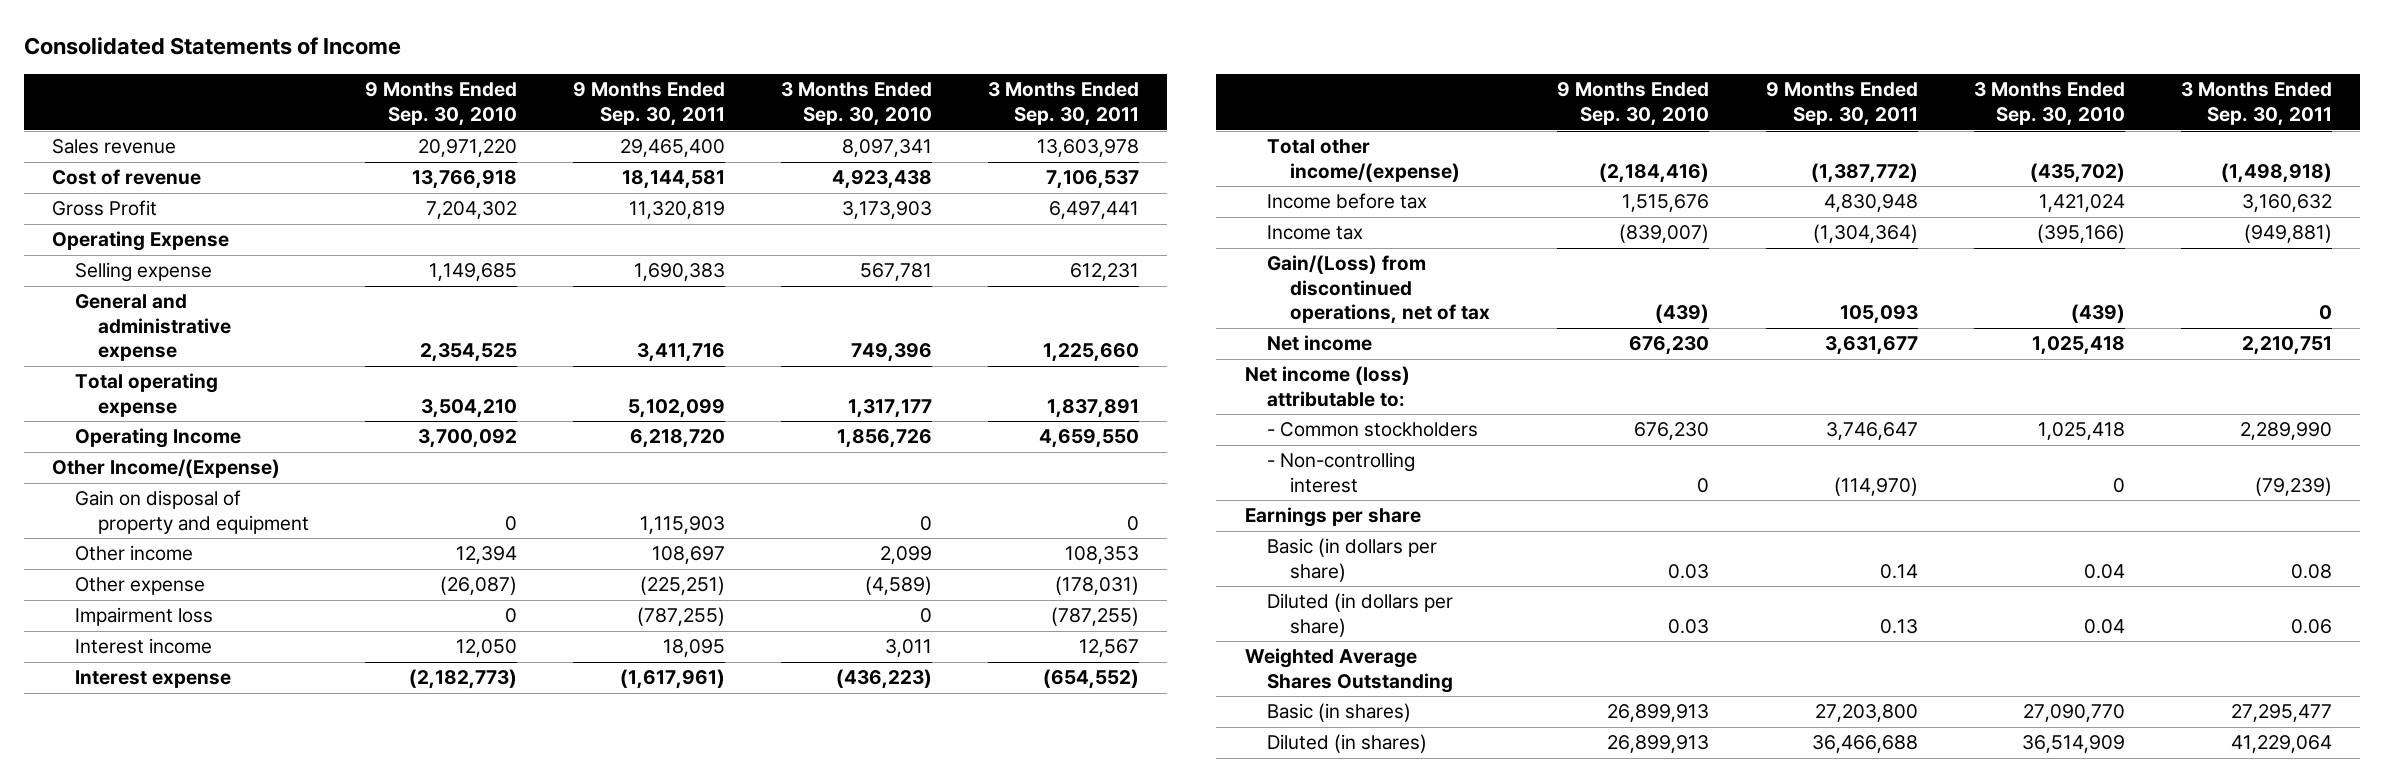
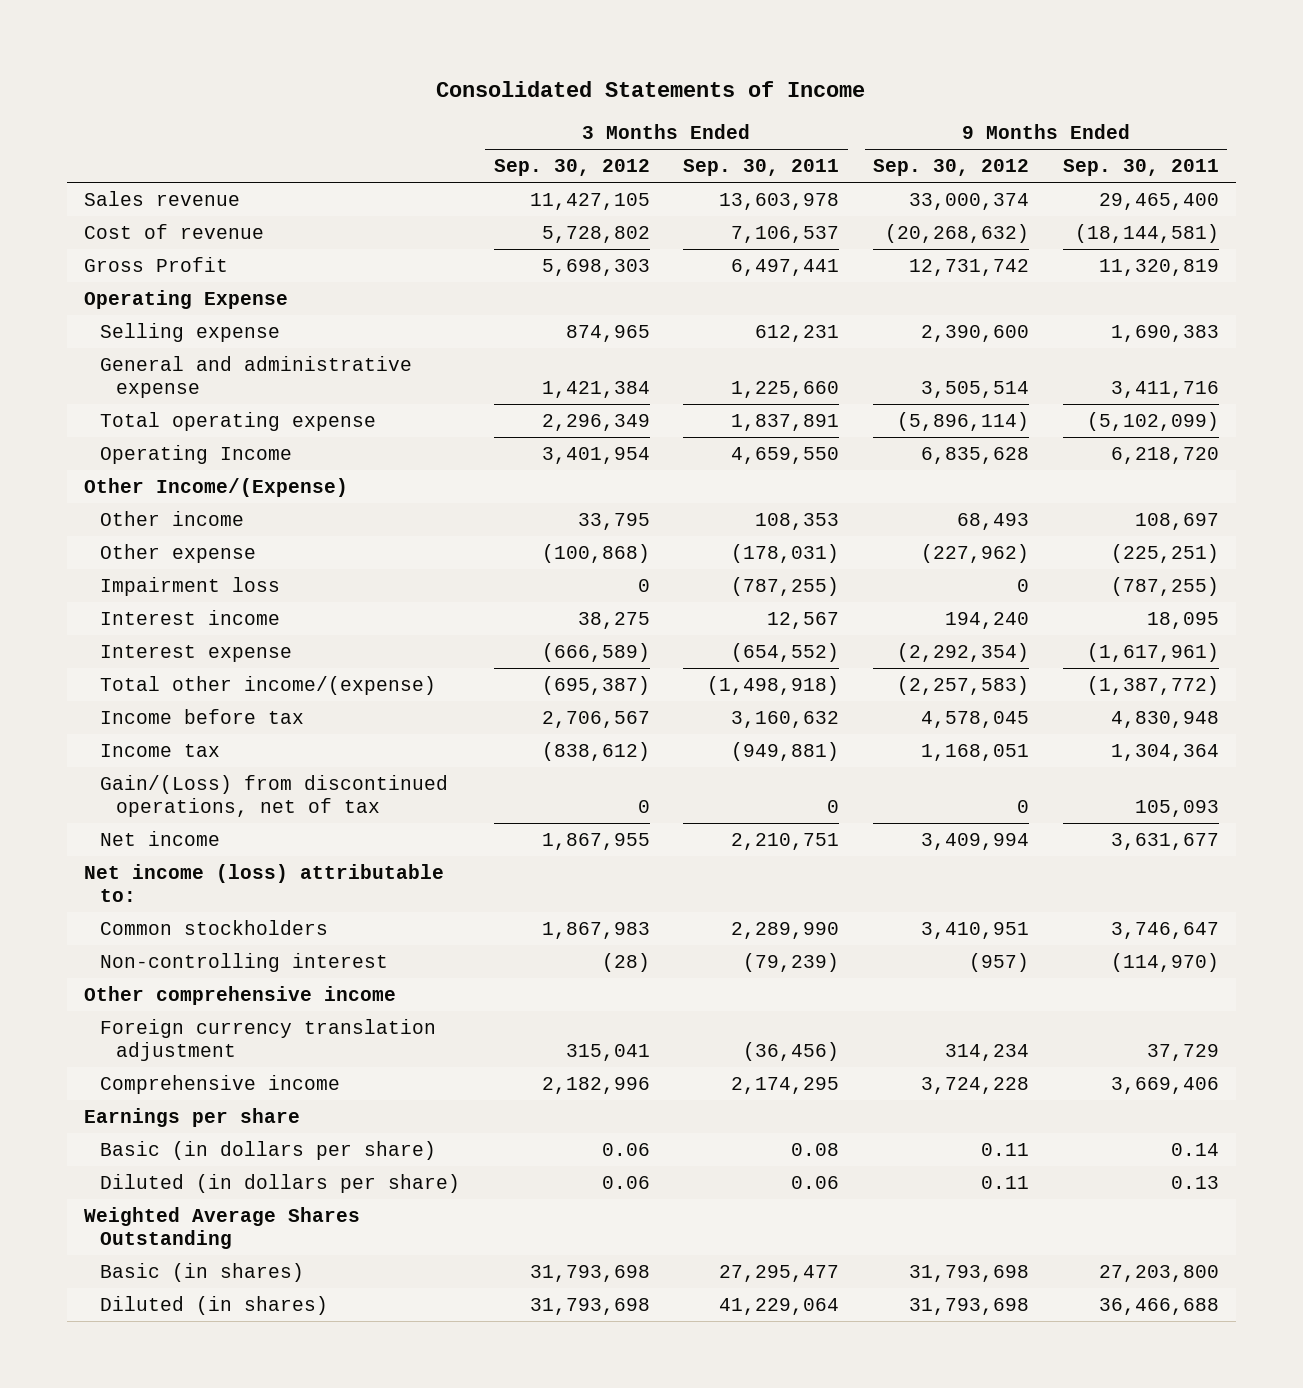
- | 9 Months Ended Sep. 30, 2010 | 9 Months Ended Sep. 30, 2011 | 3 Months Ended Sep. 30, 2010 | 3 Months Ended Sep. 30, 2011
+ | 3 Months Ended Sep. 30, 2012 | 3 Months Ended Sep. 30, 2011 | 9 Months Ended Sep. 30, 2012 | 9 Months Ended Sep. 30, 2011
- Cost of revenue | 13,766,918 | 18,144,581 | 4,923,438 | 7,106,537
+ Cost of revenue | 5,728,802 | 7,106,537 | (20,268,632) | (18,144,581)
- Total operating expense | 3,504,210 | 5,102,099 | 1,317,177 | 1,837,891
+ Total operating expense | 2,296,349 | 1,837,891 | (5,896,114) | (5,102,099)
- Gain on disposal of property and equipment | 0 | 1,115,903 | 0 | 0
- Income tax | (839,007) | (1,304,364) | (395,166) | (949,881)
+ Income tax | (838,612) | (949,881) | 1,168,051 | 1,304,364
- - Common stockholders | 676,230 | 3,746,647 | 1,025,418 | 2,289,990
- - Non-controlling interest | 0 | (114,970) | 0 | (79,239)
+ Common stockholders | 1,867,983 | 2,289,990 | 3,410,951 | 3,746,647
+ Non-controlling interest | (28) | (79,239) | (957) | (114,970)
+ Other comprehensive income
+ Foreign currency translation adjustment | 315,041 | (36,456) | 314,234 | 37,729
+ Comprehensive income | 2,182,996 | 2,174,295 | 3,724,228 | 3,669,406

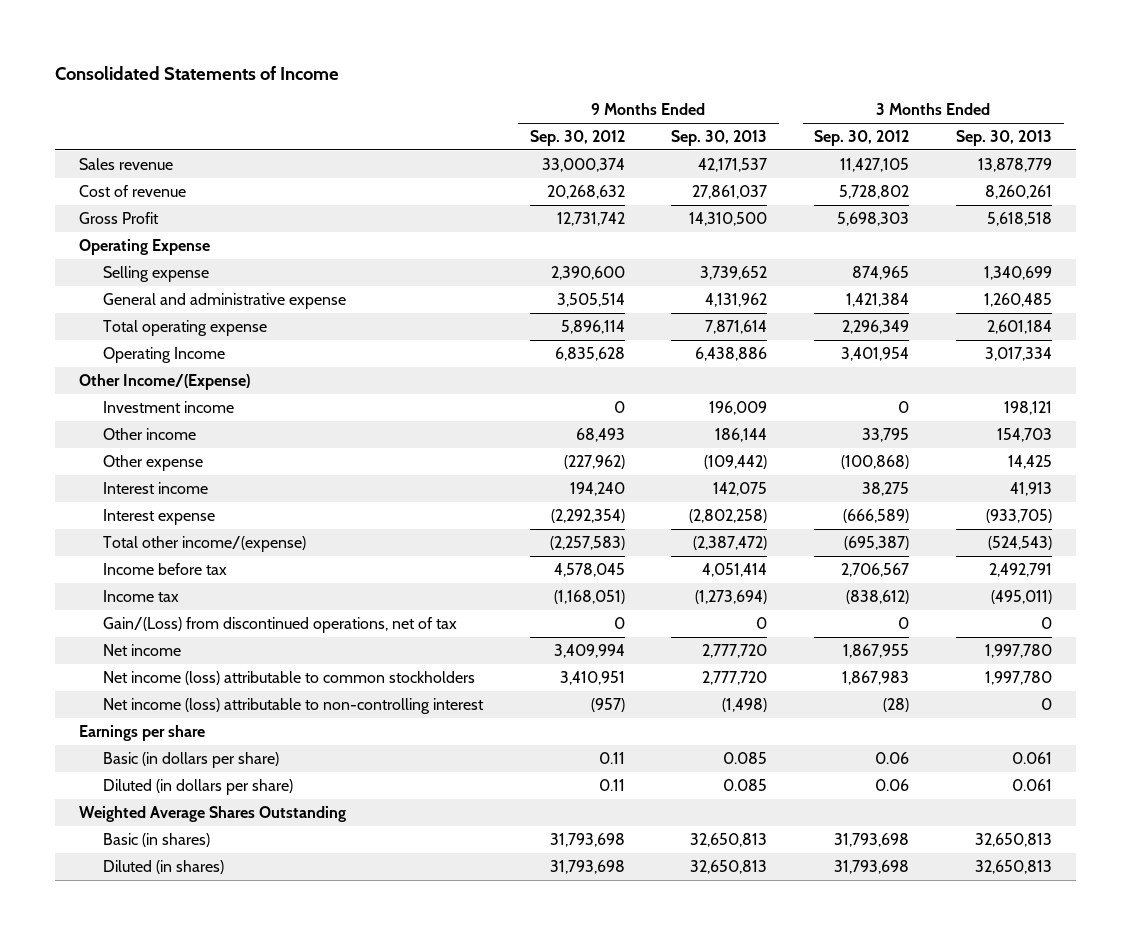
- | 3 Months Ended Sep. 30, 2012 | 3 Months Ended Sep. 30, 2011 | 9 Months Ended Sep. 30, 2012 | 9 Months Ended Sep. 30, 2011
+ | 9 Months Ended Sep. 30, 2012 | 9 Months Ended Sep. 30, 2013 | 3 Months Ended Sep. 30, 2012 | 3 Months Ended Sep. 30, 2013
- Cost of revenue | 5,728,802 | 7,106,537 | (20,268,632) | (18,144,581)
+ Cost of revenue | 20,268,632 | 27,861,037 | 5,728,802 | 8,260,261
- Total operating expense | 2,296,349 | 1,837,891 | (5,896,114) | (5,102,099)
+ Total operating expense | 5,896,114 | 7,871,614 | 2,296,349 | 2,601,184
+ Investment income | 0 | 196,009 | 0 | 198,121
- Impairment loss | 0 | (787,255) | 0 | (787,255)
- Income tax | (838,612) | (949,881) | 1,168,051 | 1,304,364
+ Income tax | (1,168,051) | (1,273,694) | (838,612) | (495,011)
- Net income (loss) attributable to:
- Common stockholders | 1,867,983 | 2,289,990 | 3,410,951 | 3,746,647
- Non-controlling interest | (28) | (79,239) | (957) | (114,970)
- Other comprehensive income
- Foreign currency translation adjustment | 315,041 | (36,456) | 314,234 | 37,729
- Comprehensive income | 2,182,996 | 2,174,295 | 3,724,228 | 3,669,406
+ Net income (loss) attributable to common stockholders | 3,410,951 | 2,777,720 | 1,867,983 | 1,997,780
+ Net income (loss) attributable to non-controlling interest | (957) | (1,498) | (28) | 0

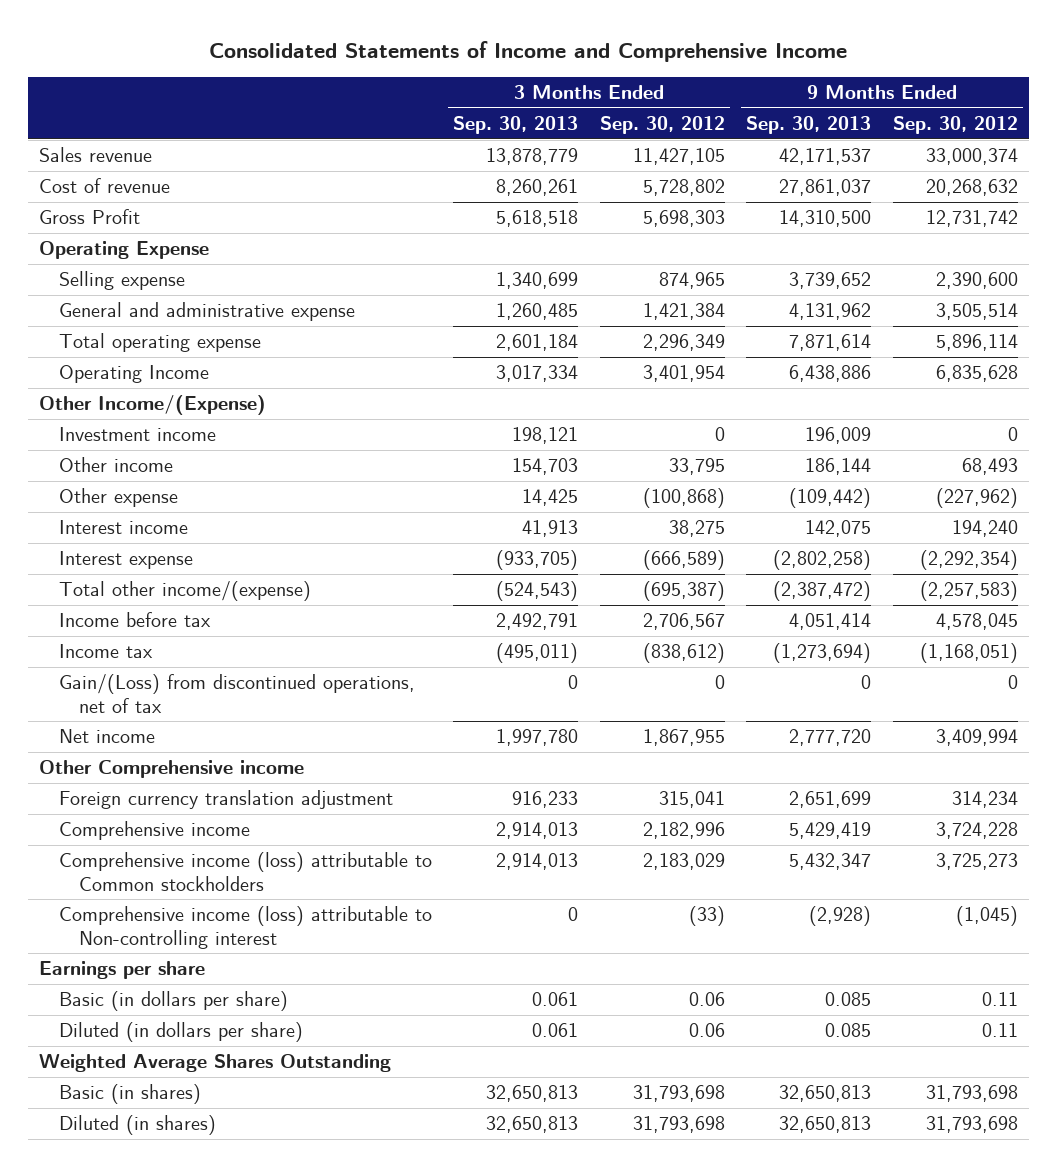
- Consolidated Statements of Income
+ Consolidated Statements of Income and Comprehensive Income
- | 9 Months Ended Sep. 30, 2012 | 9 Months Ended Sep. 30, 2013 | 3 Months Ended Sep. 30, 2012 | 3 Months Ended Sep. 30, 2013
+ | 3 Months Ended Sep. 30, 2013 | 3 Months Ended Sep. 30, 2012 | 9 Months Ended Sep. 30, 2013 | 9 Months Ended Sep. 30, 2012
- Net income (loss) attributable to common stockholders | 3,410,951 | 2,777,720 | 1,867,983 | 1,997,780
- Net income (loss) attributable to non-controlling interest | (957) | (1,498) | (28) | 0
+ Other Comprehensive income
+ Foreign currency translation adjustment | 916,233 | 315,041 | 2,651,699 | 314,234
+ Comprehensive income | 2,914,013 | 2,182,996 | 5,429,419 | 3,724,228
+ Comprehensive income (loss) attributable to Common stockholders | 2,914,013 | 2,183,029 | 5,432,347 | 3,725,273
+ Comprehensive income (loss) attributable to Non-controlling interest | 0 | (33) | (2,928) | (1,045)

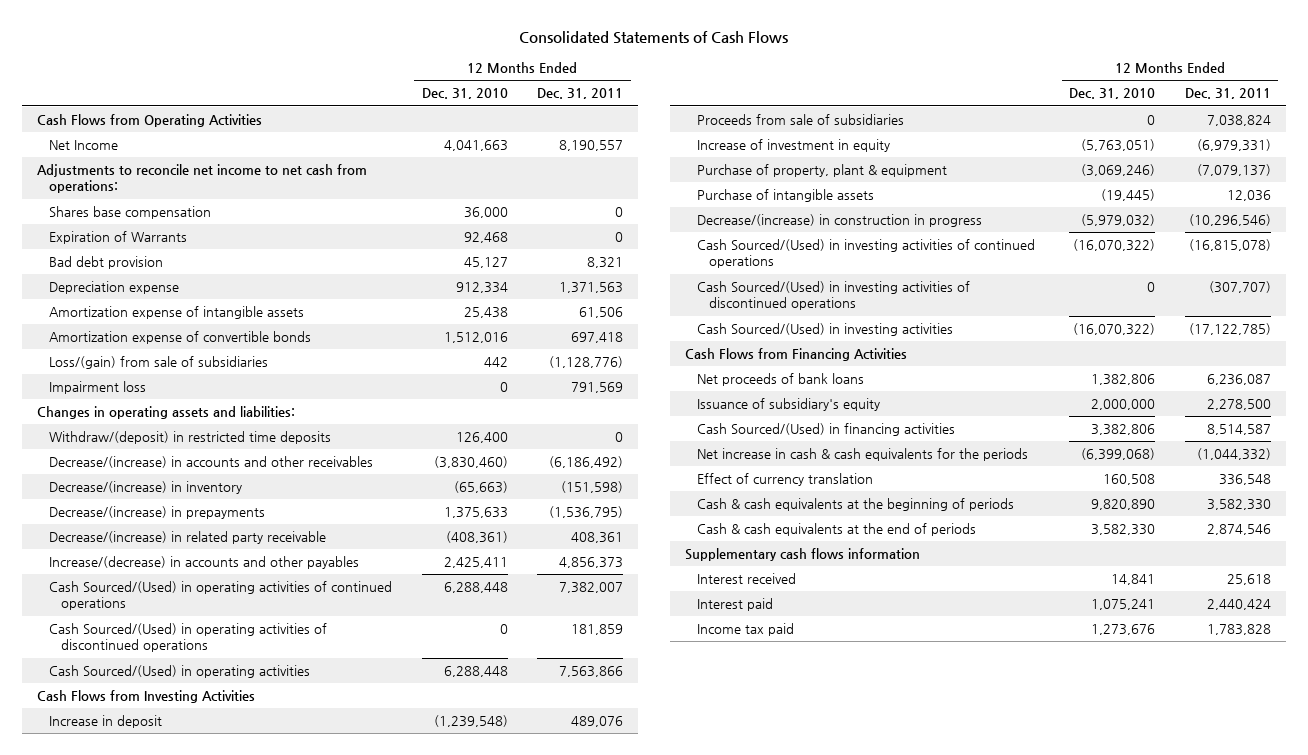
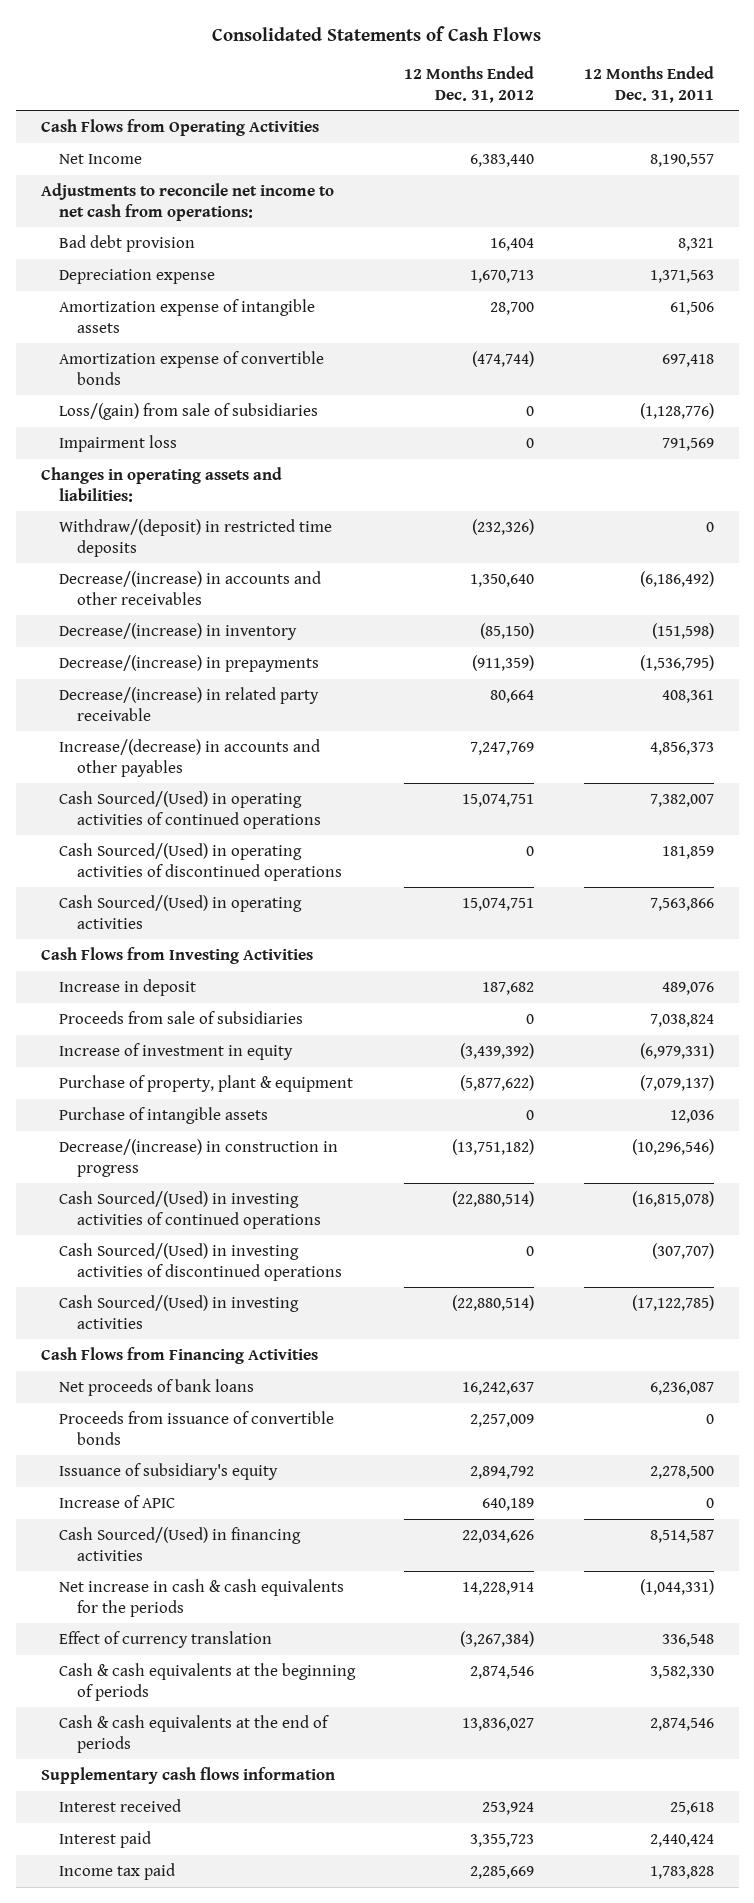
- | 12 Months Ended Dec. 31, 2010 | 12 Months Ended Dec. 31, 2011
+ | 12 Months Ended Dec. 31, 2012 | 12 Months Ended Dec. 31, 2011
- Shares base compensation | 36,000 | 0
- Expiration of Warrants | 92,468 | 0
+ Proceeds from issuance of convertible bonds | 2,257,009 | 0
+ Increase of APIC | 640,189 | 0
- Net increase in cash & cash equivalents for the periods | (6,399,068) | (1,044,332)
+ Net increase in cash & cash equivalents for the periods | 14,228,914 | (1,044,331)

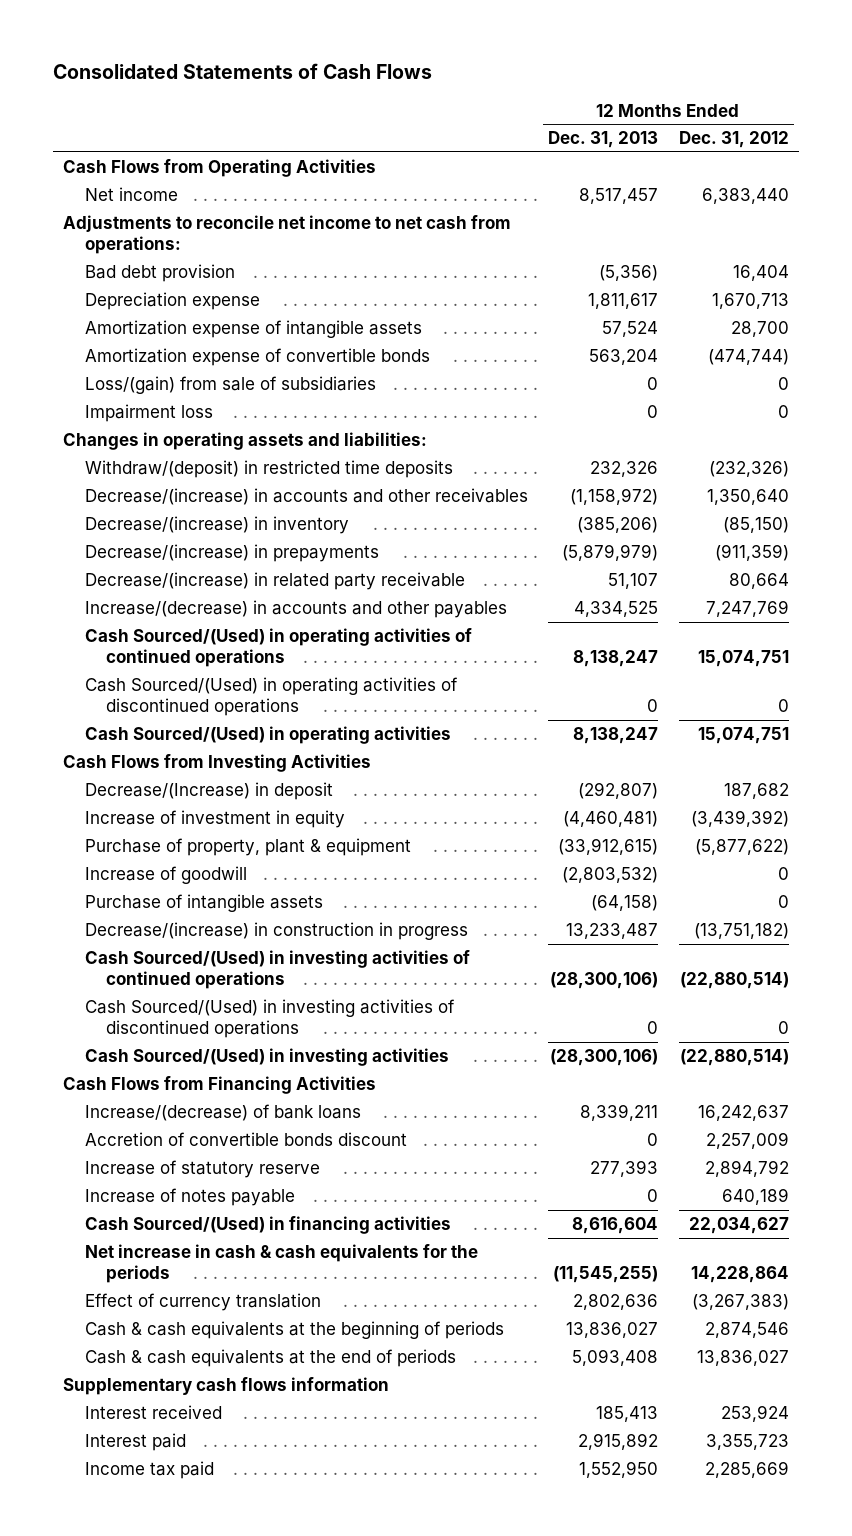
- | 12 Months Ended Dec. 31, 2012 | 12 Months Ended Dec. 31, 2011
+ | 12 Months Ended Dec. 31, 2013 | 12 Months Ended Dec. 31, 2012
- Net Income | 6,383,440 | 8,190,557
+ Net income | 8,517,457 | 6,383,440
- Increase in deposit | 187,682 | 489,076
- Proceeds from sale of subsidiaries | 0 | 7,038,824
+ Decrease/(Increase) in deposit | (292,807) | 187,682
+ Increase of goodwill | (2,803,532) | 0
- Net proceeds of bank loans | 16,242,637 | 6,236,087
- Proceeds from issuance of convertible bonds | 2,257,009 | 0
- Issuance of subsidiary's equity | 2,894,792 | 2,278,500
- Increase of APIC | 640,189 | 0
- Cash Sourced/(Used) in financing activities | 22,034,626 | 8,514,587
- Net increase in cash & cash equivalents for the periods | 14,228,914 | (1,044,331)
- Effect of currency translation | (3,267,384) | 336,548
+ Increase/(decrease) of bank loans | 8,339,211 | 16,242,637
+ Accretion of convertible bonds discount | 0 | 2,257,009
+ Increase of statutory reserve | 277,393 | 2,894,792
+ Increase of notes payable | 0 | 640,189
+ Cash Sourced/(Used) in financing activities | 8,616,604 | 22,034,627
+ Net increase in cash & cash equivalents for the periods | (11,545,255) | 14,228,864
+ Effect of currency translation | 2,802,636 | (3,267,383)

